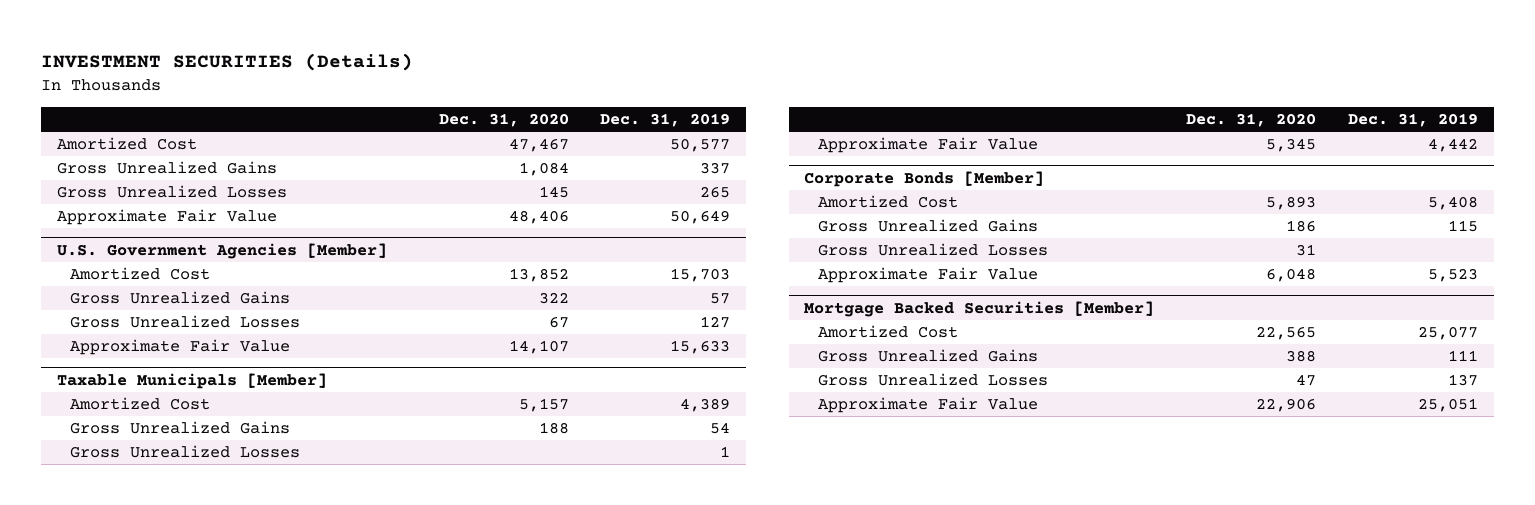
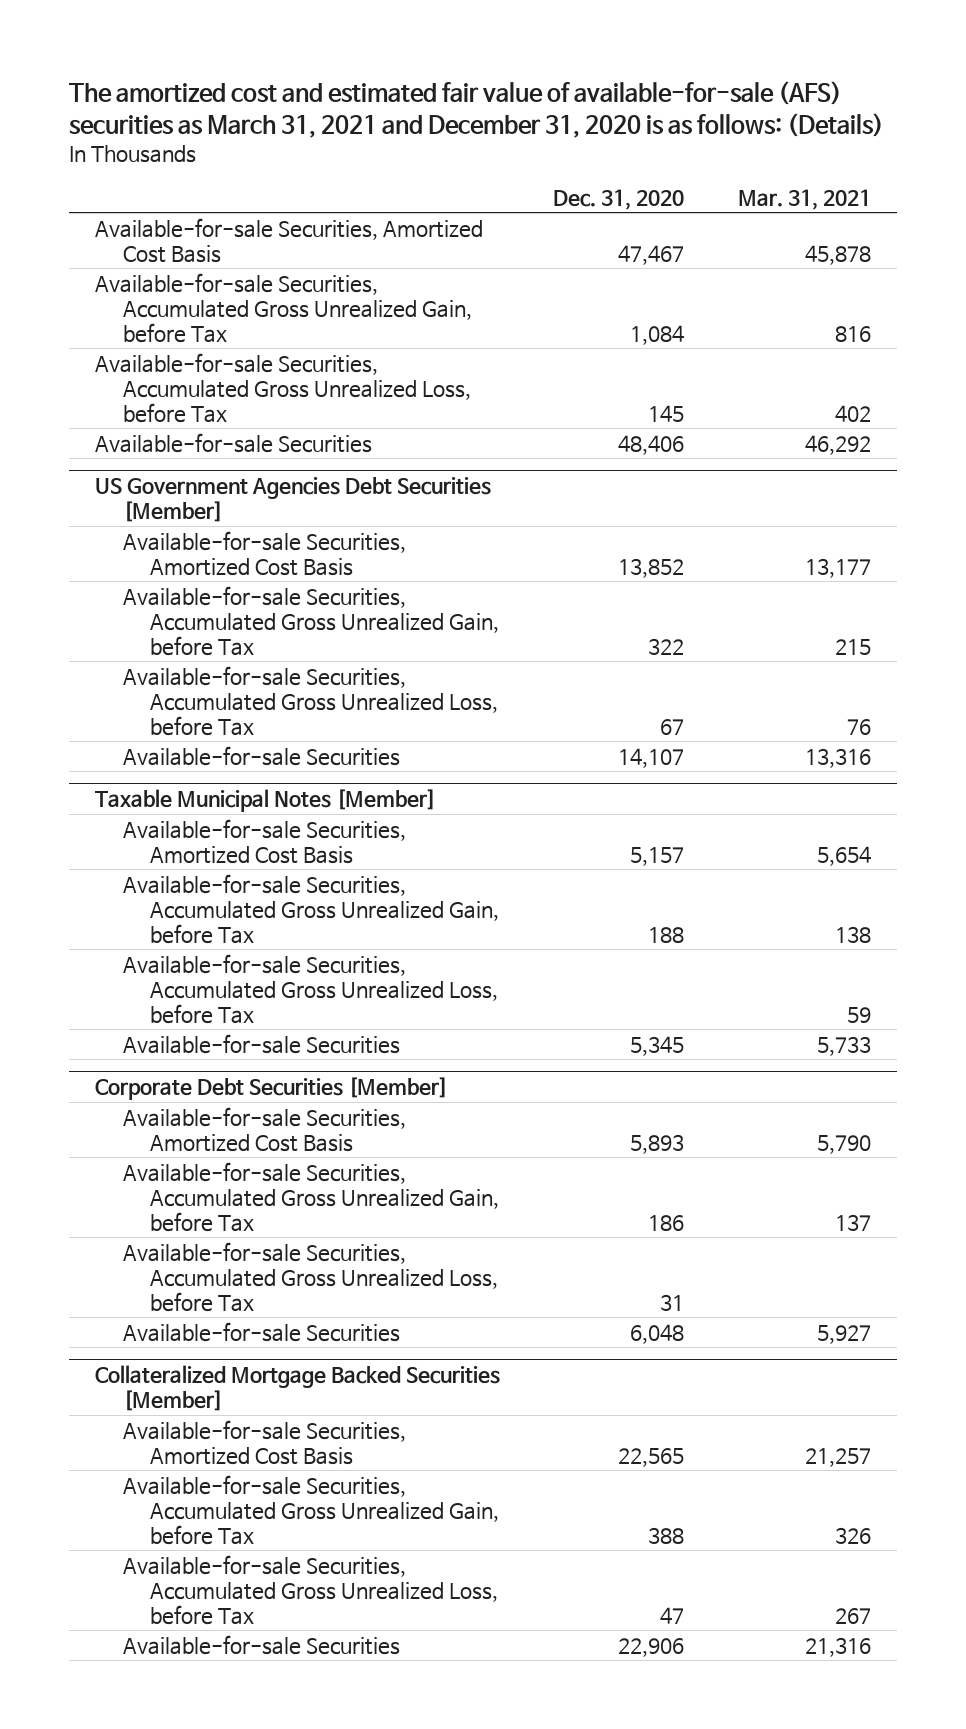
- INVESTMENT SECURITIES (Details)
+ The amortized cost and estimated fair value of available-for-sale (AFS) securities as March 31, 2021 and December 31, 2020 is as follows: (Details)
- | Dec. 31, 2020 | Dec. 31, 2019
+ | Dec. 31, 2020 | Mar. 31, 2021
- Amortized Cost | 47,467 | 50,577
- Gross Unrealized Gains | 1,084 | 337
- Gross Unrealized Losses | 145 | 265
- Approximate Fair Value | 48,406 | 50,649
- U.S. Government Agencies [Member]
- Amortized Cost | 13,852 | 15,703
- Gross Unrealized Gains | 322 | 57
- Gross Unrealized Losses | 67 | 127
- Approximate Fair Value | 14,107 | 15,633
- Taxable Municipals [Member]
- Amortized Cost | 5,157 | 4,389
- Gross Unrealized Gains | 188 | 54
- Gross Unrealized Losses | | 1
- Approximate Fair Value | 5,345 | 4,442
- Corporate Bonds [Member]
- Amortized Cost | 5,893 | 5,408
- Gross Unrealized Gains | 186 | 115
- Gross Unrealized Losses | 31 |
- Approximate Fair Value | 6,048 | 5,523
- Mortgage Backed Securities [Member]
- Amortized Cost | 22,565 | 25,077
- Gross Unrealized Gains | 388 | 111
- Gross Unrealized Losses | 47 | 137
- Approximate Fair Value | 22,906 | 25,051
+ Available-for-sale Securities, Amortized Cost Basis | 47,467 | 45,878
+ Available-for-sale Securities, Accumulated Gross Unrealized Gain, before Tax | 1,084 | 816
+ Available-for-sale Securities, Accumulated Gross Unrealized Loss, before Tax | 145 | 402
+ Available-for-sale Securities | 48,406 | 46,292
+ US Government Agencies Debt Securities [Member]
+ Available-for-sale Securities, Amortized Cost Basis | 13,852 | 13,177
+ Available-for-sale Securities, Accumulated Gross Unrealized Gain, before Tax | 322 | 215
+ Available-for-sale Securities, Accumulated Gross Unrealized Loss, before Tax | 67 | 76
+ Available-for-sale Securities | 14,107 | 13,316
+ Taxable Municipal Notes [Member]
+ Available-for-sale Securities, Amortized Cost Basis | 5,157 | 5,654
+ Available-for-sale Securities, Accumulated Gross Unrealized Gain, before Tax | 188 | 138
+ Available-for-sale Securities, Accumulated Gross Unrealized Loss, before Tax | | 59
+ Available-for-sale Securities | 5,345 | 5,733
+ Corporate Debt Securities [Member]
+ Available-for-sale Securities, Amortized Cost Basis | 5,893 | 5,790
+ Available-for-sale Securities, Accumulated Gross Unrealized Gain, before Tax | 186 | 137
+ Available-for-sale Securities, Accumulated Gross Unrealized Loss, before Tax | 31 |
+ Available-for-sale Securities | 6,048 | 5,927
+ Collateralized Mortgage Backed Securities [Member]
+ Available-for-sale Securities, Amortized Cost Basis | 22,565 | 21,257
+ Available-for-sale Securities, Accumulated Gross Unrealized Gain, before Tax | 388 | 326
+ Available-for-sale Securities, Accumulated Gross Unrealized Loss, before Tax | 47 | 267
+ Available-for-sale Securities | 22,906 | 21,316

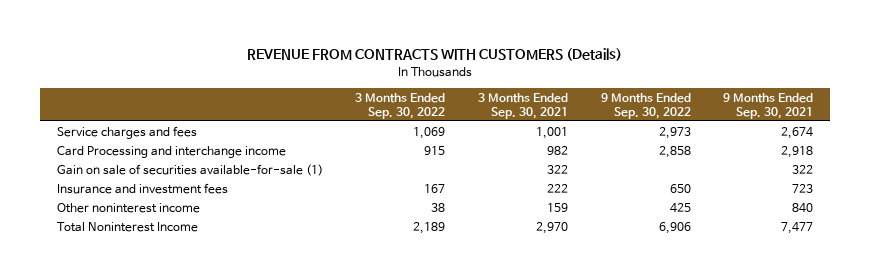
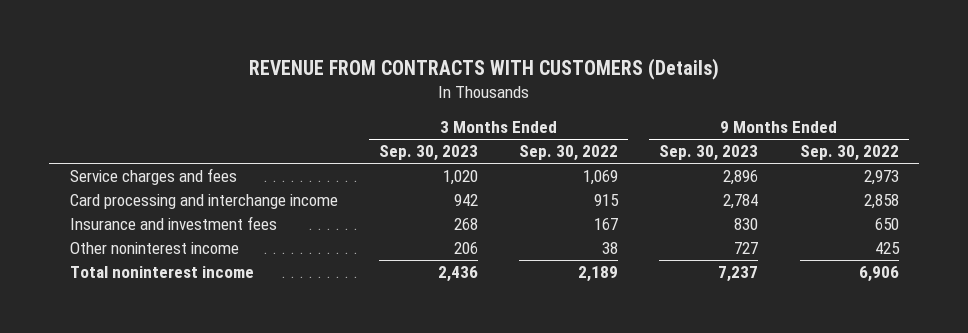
- | 3 Months Ended Sep. 30, 2022 | 3 Months Ended Sep. 30, 2021 | 9 Months Ended Sep. 30, 2022 | 9 Months Ended Sep. 30, 2021
+ | 3 Months Ended Sep. 30, 2023 | 3 Months Ended Sep. 30, 2022 | 9 Months Ended Sep. 30, 2023 | 9 Months Ended Sep. 30, 2022
- Card Processing and interchange income | 915 | 982 | 2,858 | 2,918
- Gain on sale of securities available-for-sale (1) | | 322 | | 322
+ Card processing and interchange income | 942 | 915 | 2,784 | 2,858
- Total Noninterest Income | 2,189 | 2,970 | 6,906 | 7,477
+ Total noninterest income | 2,436 | 2,189 | 7,237 | 6,906

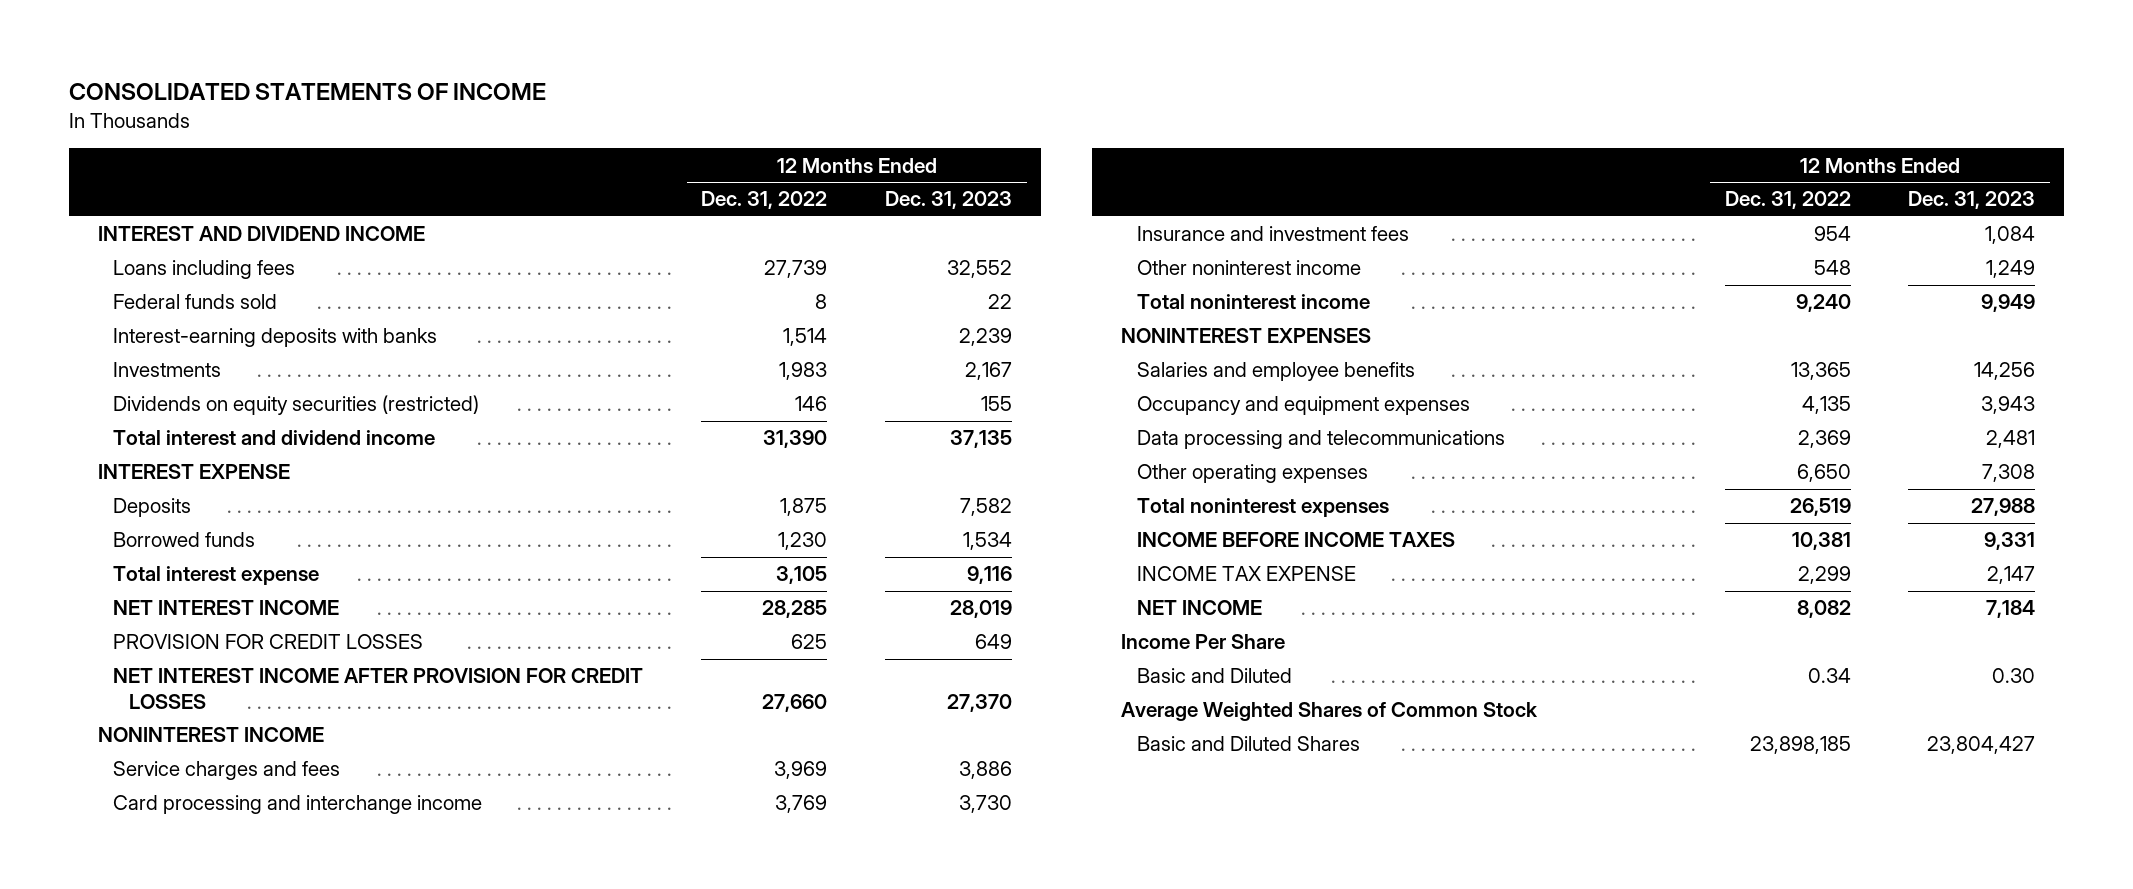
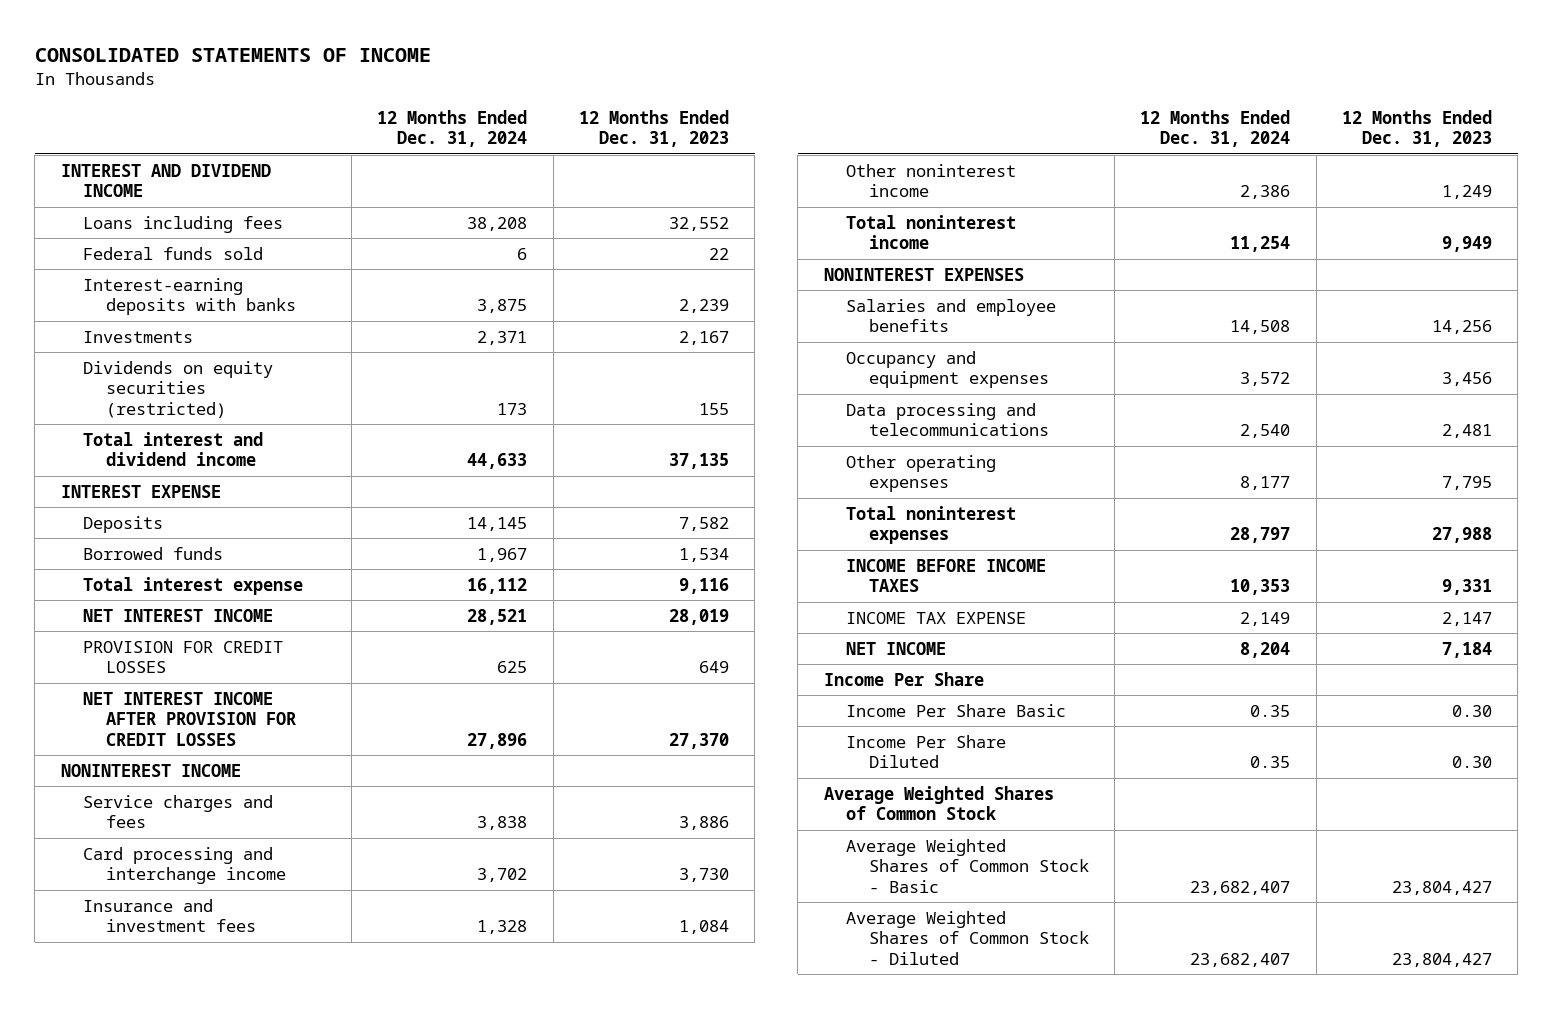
- | 12 Months Ended Dec. 31, 2022 | 12 Months Ended Dec. 31, 2023
+ | 12 Months Ended Dec. 31, 2024 | 12 Months Ended Dec. 31, 2023
- Occupancy and equipment expenses | 4,135 | 3,943
+ Occupancy and equipment expenses | 3,572 | 3,456
- Other operating expenses | 6,650 | 7,308
+ Other operating expenses | 8,177 | 7,795
- Basic and Diluted | 0.34 | 0.30
+ Income Per Share Basic | 0.35 | 0.30
+ Income Per Share Diluted | 0.35 | 0.30
- Basic and Diluted Shares | 23,898,185 | 23,804,427
+ Average Weighted Shares of Common Stock - Basic | 23,682,407 | 23,804,427
+ Average Weighted Shares of Common Stock - Diluted | 23,682,407 | 23,804,427

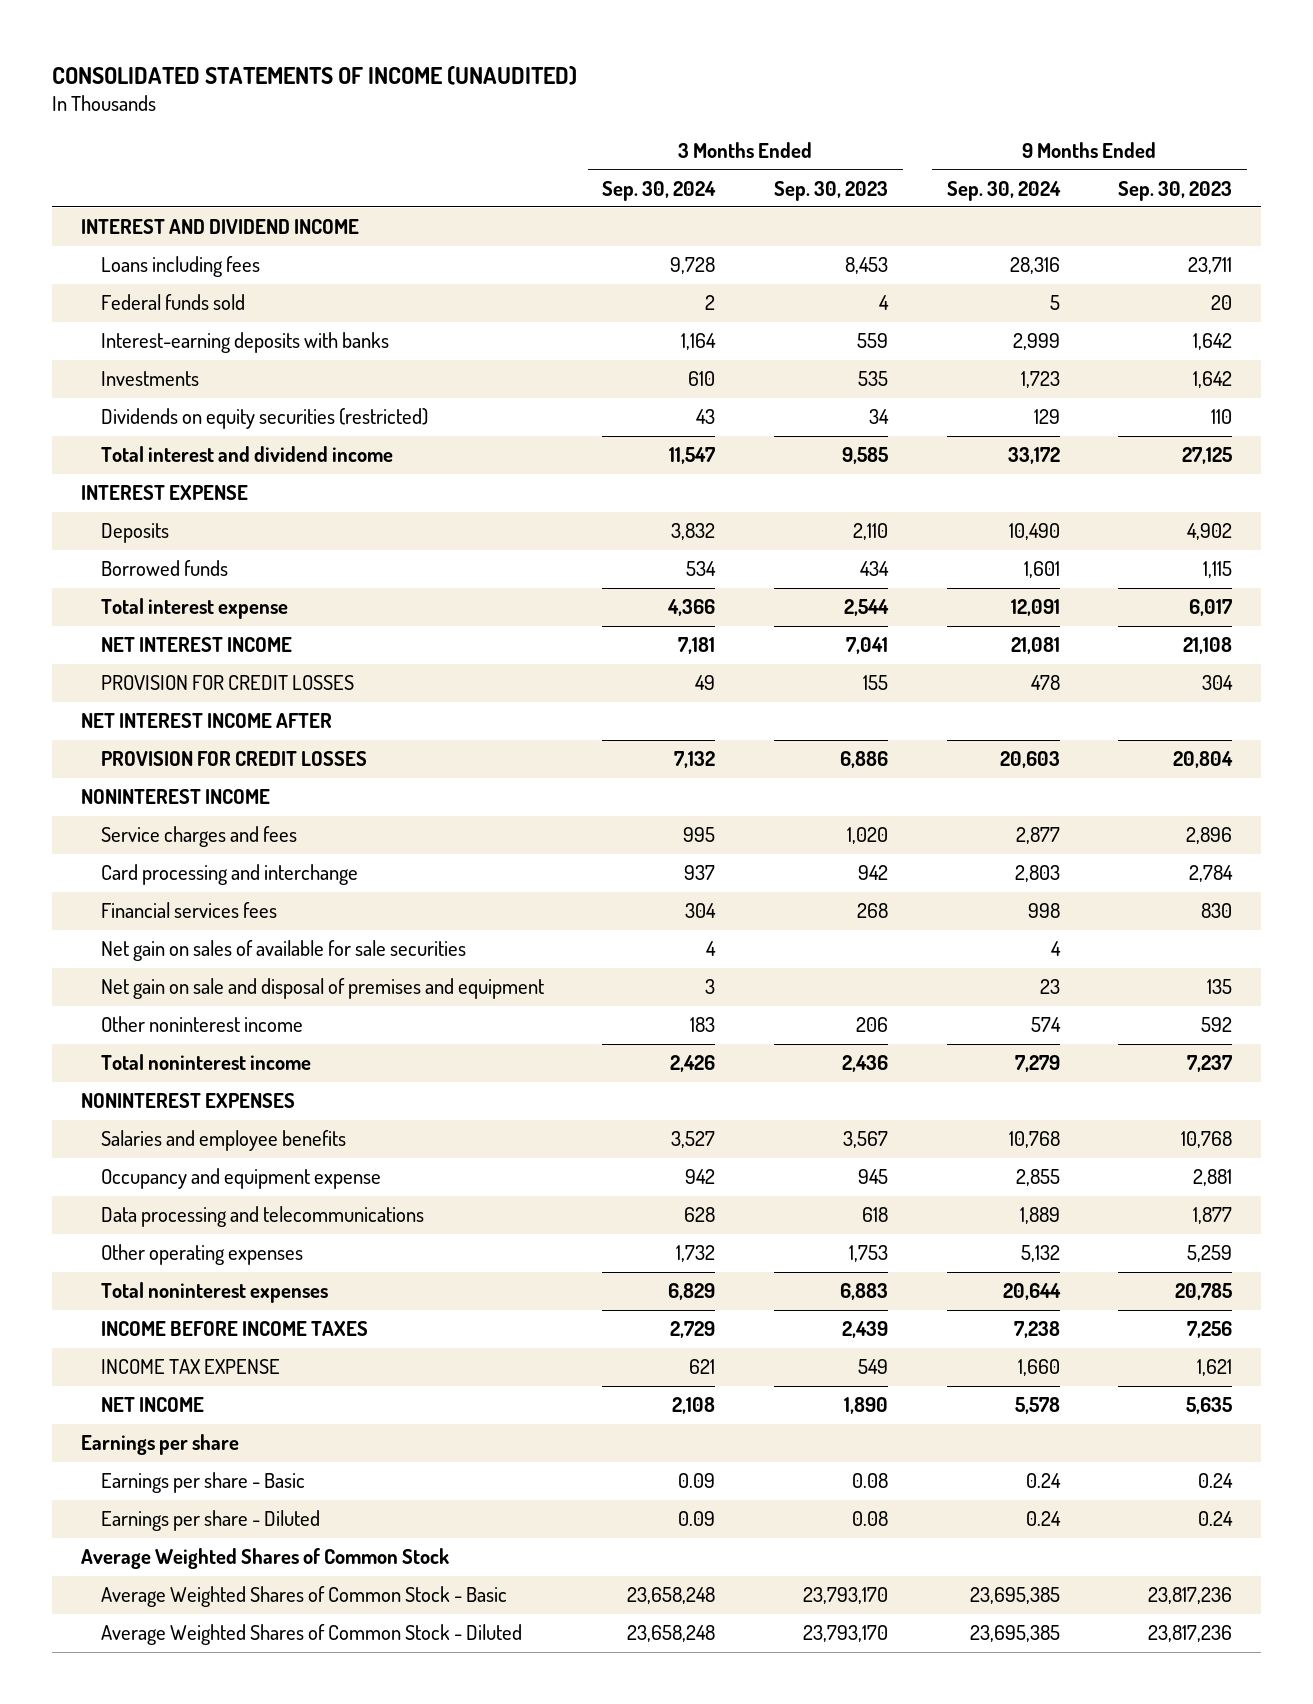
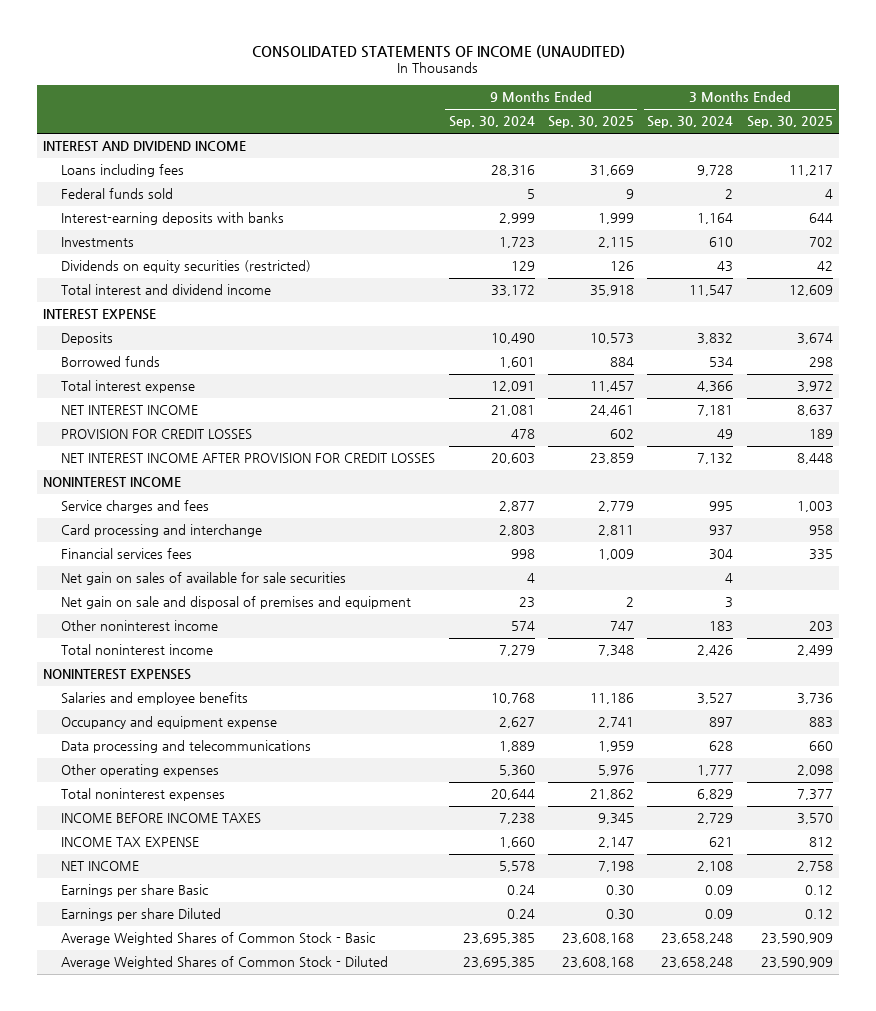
- | 3 Months Ended Sep. 30, 2024 | 3 Months Ended Sep. 30, 2023 | 9 Months Ended Sep. 30, 2024 | 9 Months Ended Sep. 30, 2023
+ | 9 Months Ended Sep. 30, 2024 | 9 Months Ended Sep. 30, 2025 | 3 Months Ended Sep. 30, 2024 | 3 Months Ended Sep. 30, 2025
- NET INTEREST INCOME AFTER
- PROVISION FOR CREDIT LOSSES | 7,132 | 6,886 | 20,603 | 20,804
+ NET INTEREST INCOME AFTER PROVISION FOR CREDIT LOSSES | 20,603 | 23,859 | 7,132 | 8,448
- Occupancy and equipment expense | 942 | 945 | 2,855 | 2,881
+ Occupancy and equipment expense | 2,627 | 2,741 | 897 | 883
- Other operating expenses | 1,732 | 1,753 | 5,132 | 5,259
+ Other operating expenses | 5,360 | 5,976 | 1,777 | 2,098
- Earnings per share
- Earnings per share - Basic | 0.09 | 0.08 | 0.24 | 0.24
- Earnings per share - Diluted | 0.09 | 0.08 | 0.24 | 0.24
- Average Weighted Shares of Common Stock
+ Earnings per share Basic | 0.24 | 0.30 | 0.09 | 0.12
+ Earnings per share Diluted | 0.24 | 0.30 | 0.09 | 0.12

